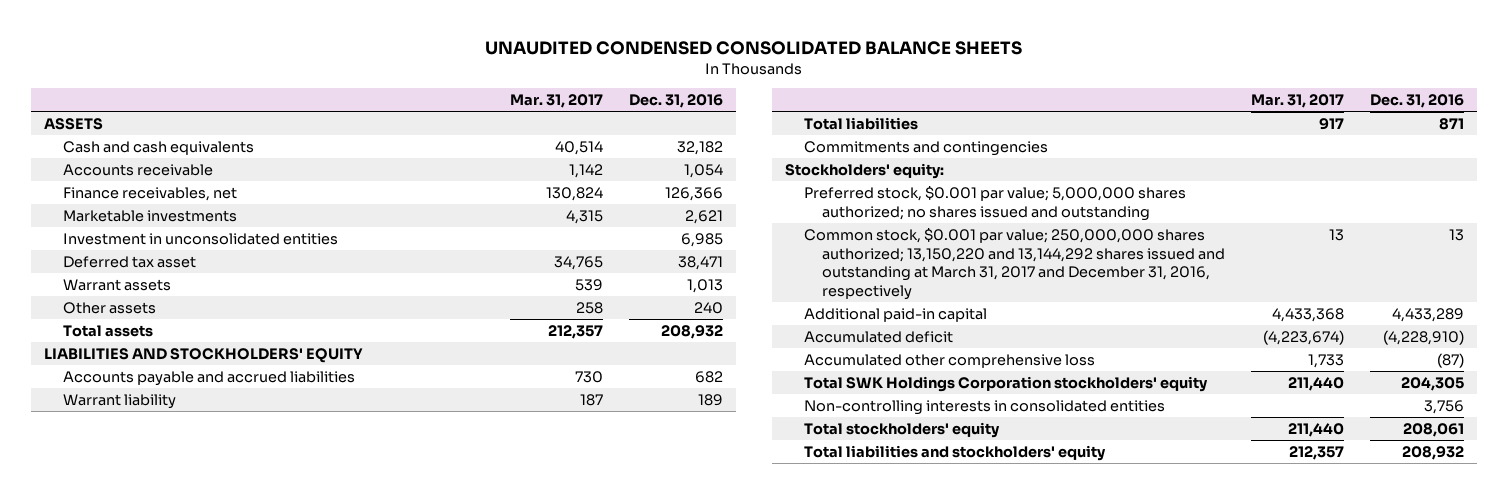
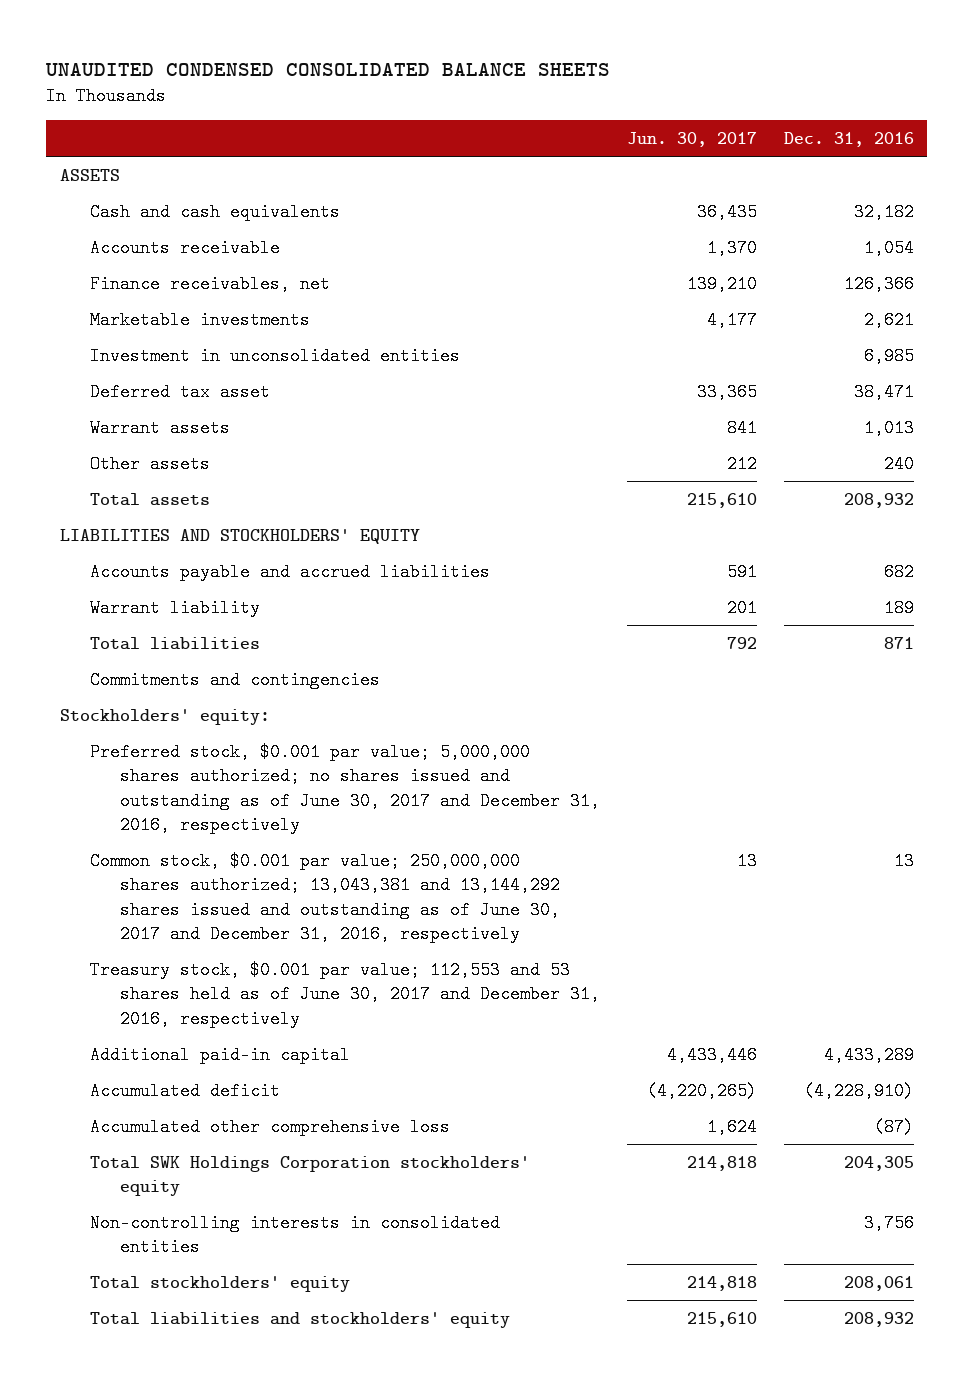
- | Mar. 31, 2017 | Dec. 31, 2016
+ | Jun. 30, 2017 | Dec. 31, 2016
- Preferred stock, $0.001 par value; 5,000,000 shares authorized; no shares issued and outstanding
- Common stock, $0.001 par value; 250,000,000 shares authorized; 13,150,220 and 13,144,292 shares issued and outstanding at March 31, 2017 and December 31, 2016, respectively | 13 | 13
+ Preferred stock, $0.001 par value; 5,000,000 shares authorized; no shares issued and outstanding as of June 30, 2017 and December 31, 2016, respectively
+ Common stock, $0.001 par value; 250,000,000 shares authorized; 13,043,381 and 13,144,292 shares issued and outstanding as of June 30, 2017 and December 31, 2016, respectively | 13 | 13
+ Treasury stock, $0.001 par value; 112,553 and 53 shares held as of June 30, 2017 and December 31, 2016, respectively

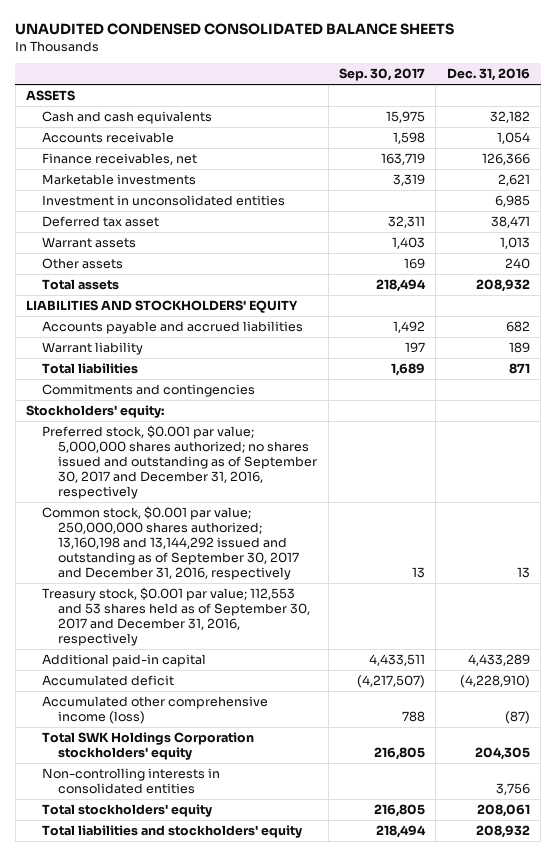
- | Jun. 30, 2017 | Dec. 31, 2016
+ | Sep. 30, 2017 | Dec. 31, 2016
- Preferred stock, $0.001 par value; 5,000,000 shares authorized; no shares issued and outstanding as of June 30, 2017 and December 31, 2016, respectively
- Common stock, $0.001 par value; 250,000,000 shares authorized; 13,043,381 and 13,144,292 shares issued and outstanding as of June 30, 2017 and December 31, 2016, respectively | 13 | 13
- Treasury stock, $0.001 par value; 112,553 and 53 shares held as of June 30, 2017 and December 31, 2016, respectively
+ Preferred stock, $0.001 par value; 5,000,000 shares authorized; no shares issued and outstanding as of September 30, 2017 and December 31, 2016, respectively
+ Common stock, $0.001 par value; 250,000,000 shares authorized; 13,160,198 and 13,144,292 issued and outstanding as of September 30, 2017 and December 31, 2016, respectively | 13 | 13
+ Treasury stock, $0.001 par value; 112,553 and 53 shares held as of September 30, 2017 and December 31, 2016, respectively
- Accumulated other comprehensive loss | 1,624 | (87)
+ Accumulated other comprehensive income (loss) | 788 | (87)

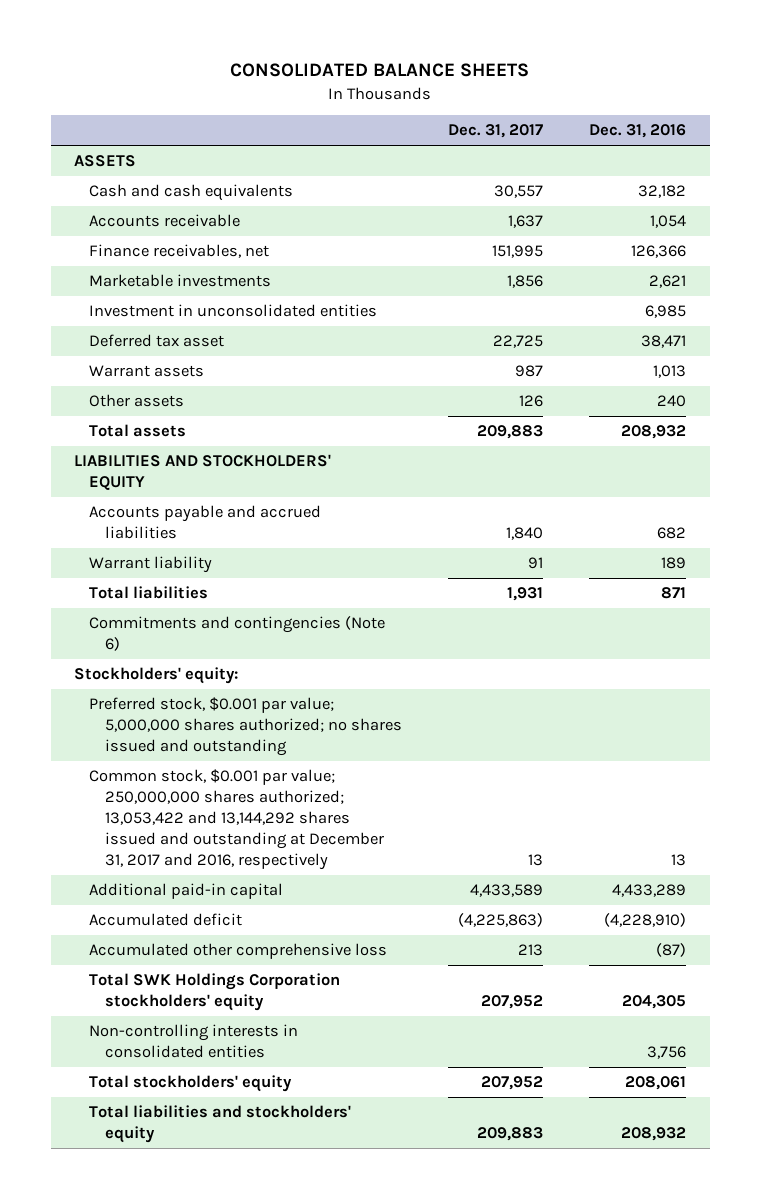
- UNAUDITED CONDENSED CONSOLIDATED BALANCE SHEETS
+ CONSOLIDATED BALANCE SHEETS
- | Sep. 30, 2017 | Dec. 31, 2016
+ | Dec. 31, 2017 | Dec. 31, 2016
- Commitments and contingencies
+ Commitments and contingencies (Note 6)
- Preferred stock, $0.001 par value; 5,000,000 shares authorized; no shares issued and outstanding as of September 30, 2017 and December 31, 2016, respectively
- Common stock, $0.001 par value; 250,000,000 shares authorized; 13,160,198 and 13,144,292 issued and outstanding as of September 30, 2017 and December 31, 2016, respectively | 13 | 13
- Treasury stock, $0.001 par value; 112,553 and 53 shares held as of September 30, 2017 and December 31, 2016, respectively
+ Preferred stock, $0.001 par value; 5,000,000 shares authorized; no shares issued and outstanding
+ Common stock, $0.001 par value; 250,000,000 shares authorized; 13,053,422 and 13,144,292 shares issued and outstanding at December 31, 2017 and 2016, respectively | 13 | 13
- Accumulated other comprehensive income (loss) | 788 | (87)
+ Accumulated other comprehensive loss | 213 | (87)

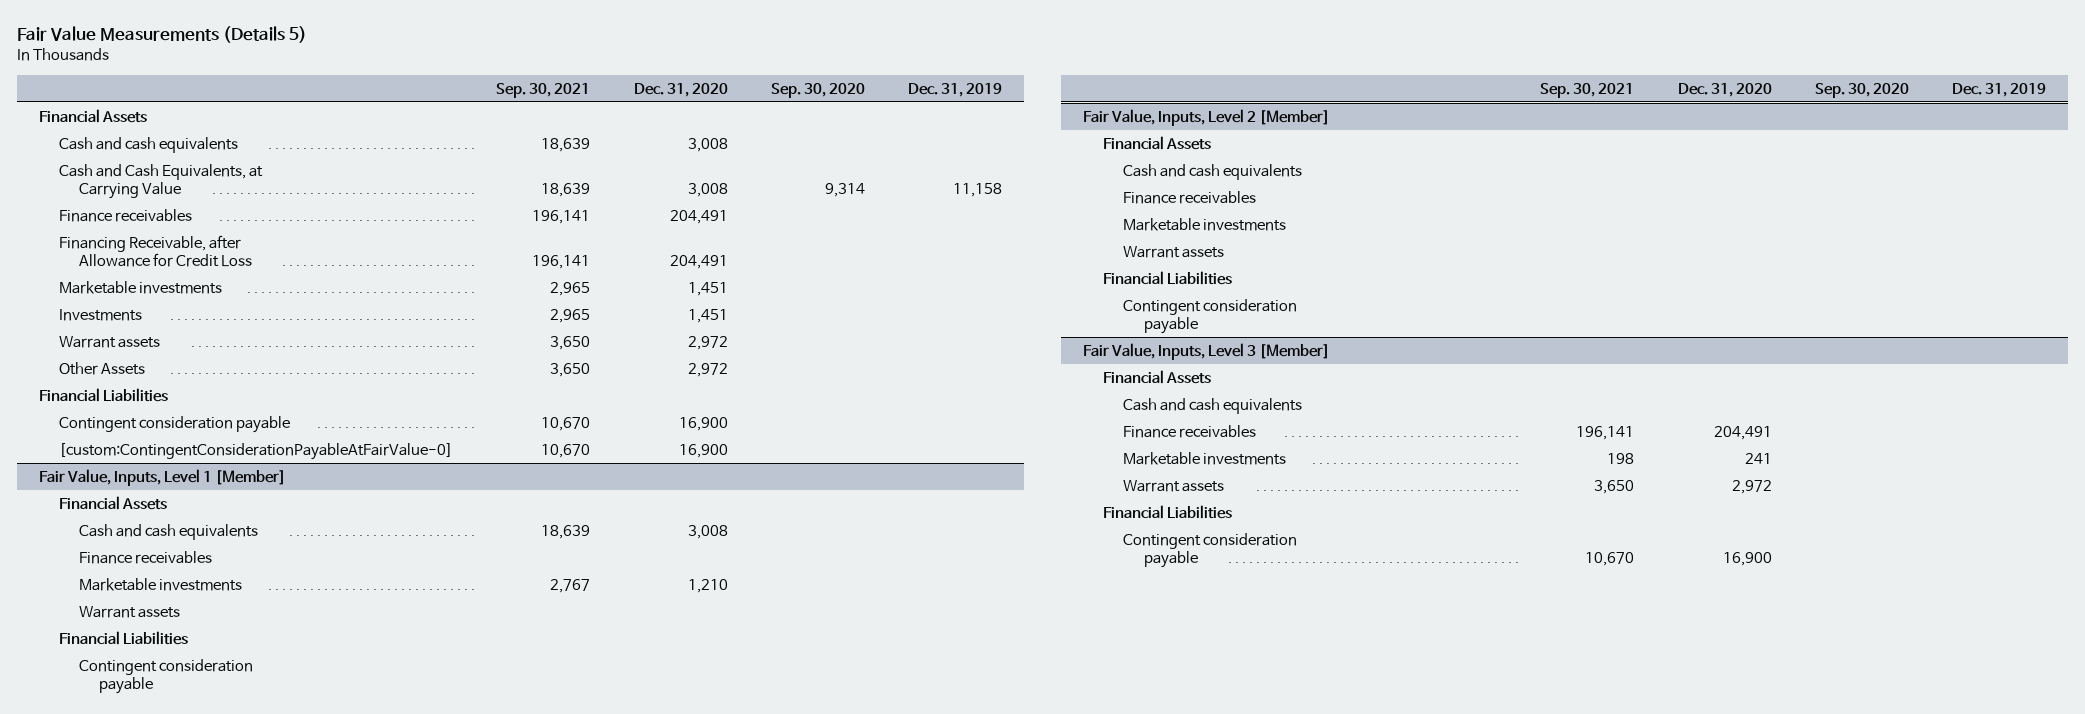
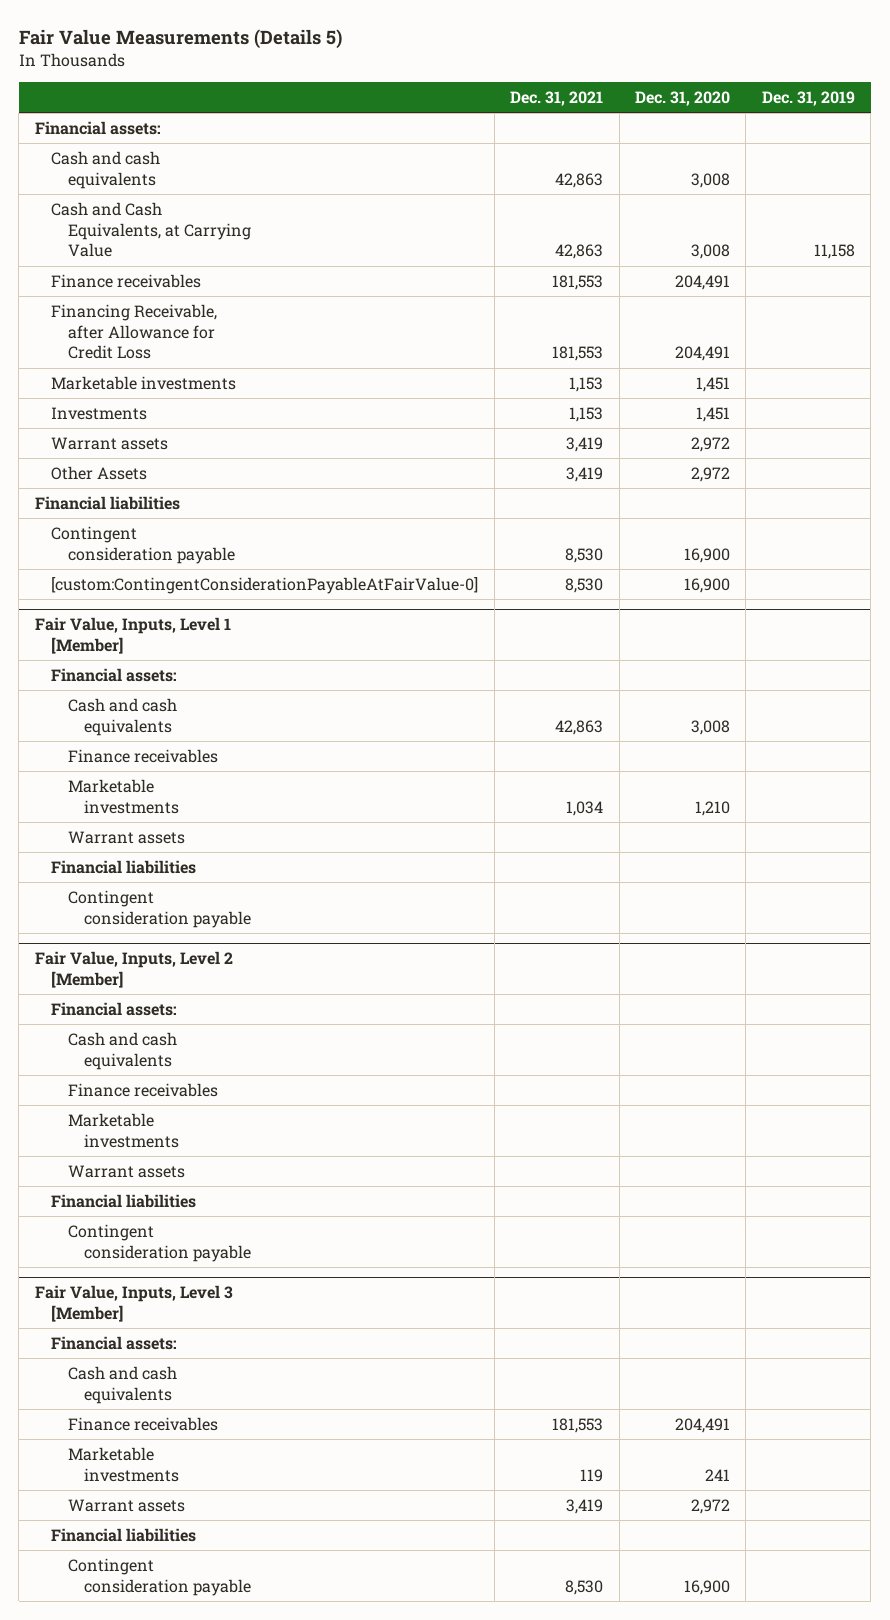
- | Sep. 30, 2021 | Dec. 31, 2020 | Sep. 30, 2020 | Dec. 31, 2019
+ | Dec. 31, 2021 | Dec. 31, 2020 | Dec. 31, 2019
- Financial Assets
+ Financial assets:
- Financial Liabilities
+ Financial liabilities
@ Fair Value, Inputs, Level 1 [Member]
- Financial Assets
+ Financial assets:
- Financial Liabilities
+ Financial liabilities
@ Fair Value, Inputs, Level 2 [Member]
- Financial Assets
+ Financial assets:
- Financial Liabilities
+ Financial liabilities
@ Fair Value, Inputs, Level 3 [Member]
- Financial Assets
+ Financial assets:
- Financial Liabilities
+ Financial liabilities

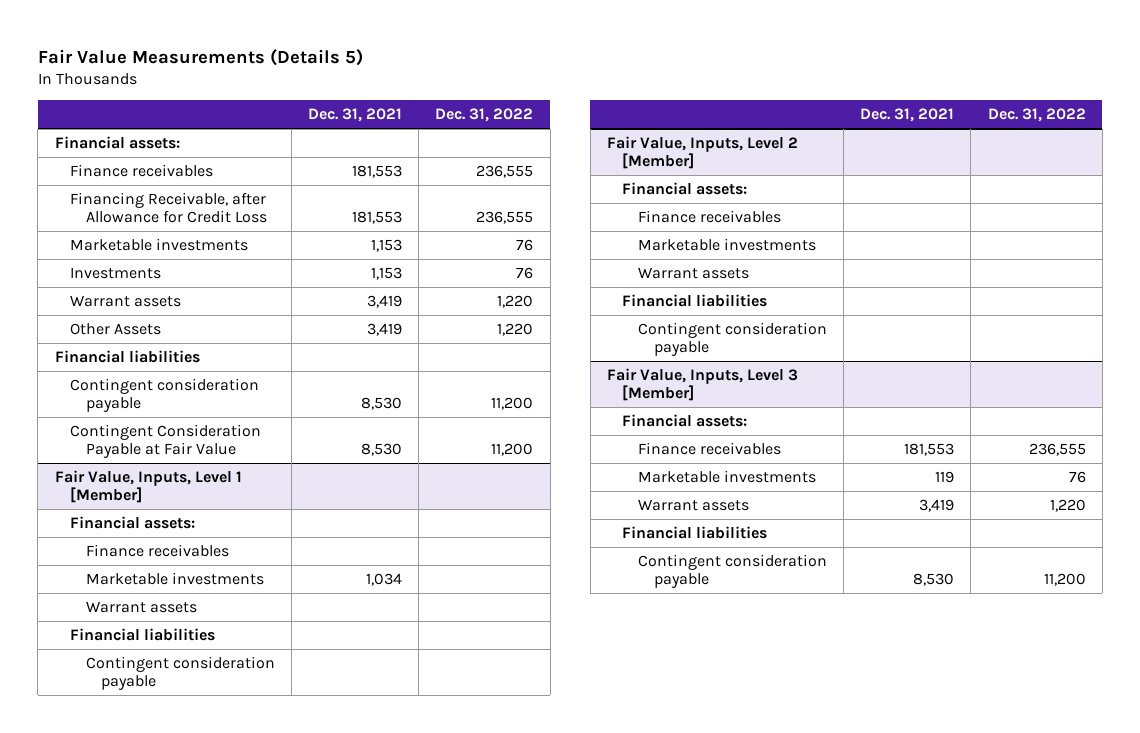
- | Dec. 31, 2021 | Dec. 31, 2020 | Dec. 31, 2019
+ | Dec. 31, 2021 | Dec. 31, 2022
- Cash and cash equivalents | 42,863 | 3,008 |
- Cash and Cash Equivalents, at Carrying Value | 42,863 | 3,008 | 11,158
- [custom:ContingentConsiderationPayableAtFairValue-0] | 8,530 | 16,900 |
+ Contingent Consideration Payable at Fair Value | 8,530 | 11,200
@ Fair Value, Inputs, Level 1 [Member]
- Cash and cash equivalents | 42,863 | 3,008 |
@ Fair Value, Inputs, Level 2 [Member]
- Cash and cash equivalents
@ Fair Value, Inputs, Level 3 [Member]
- Cash and cash equivalents

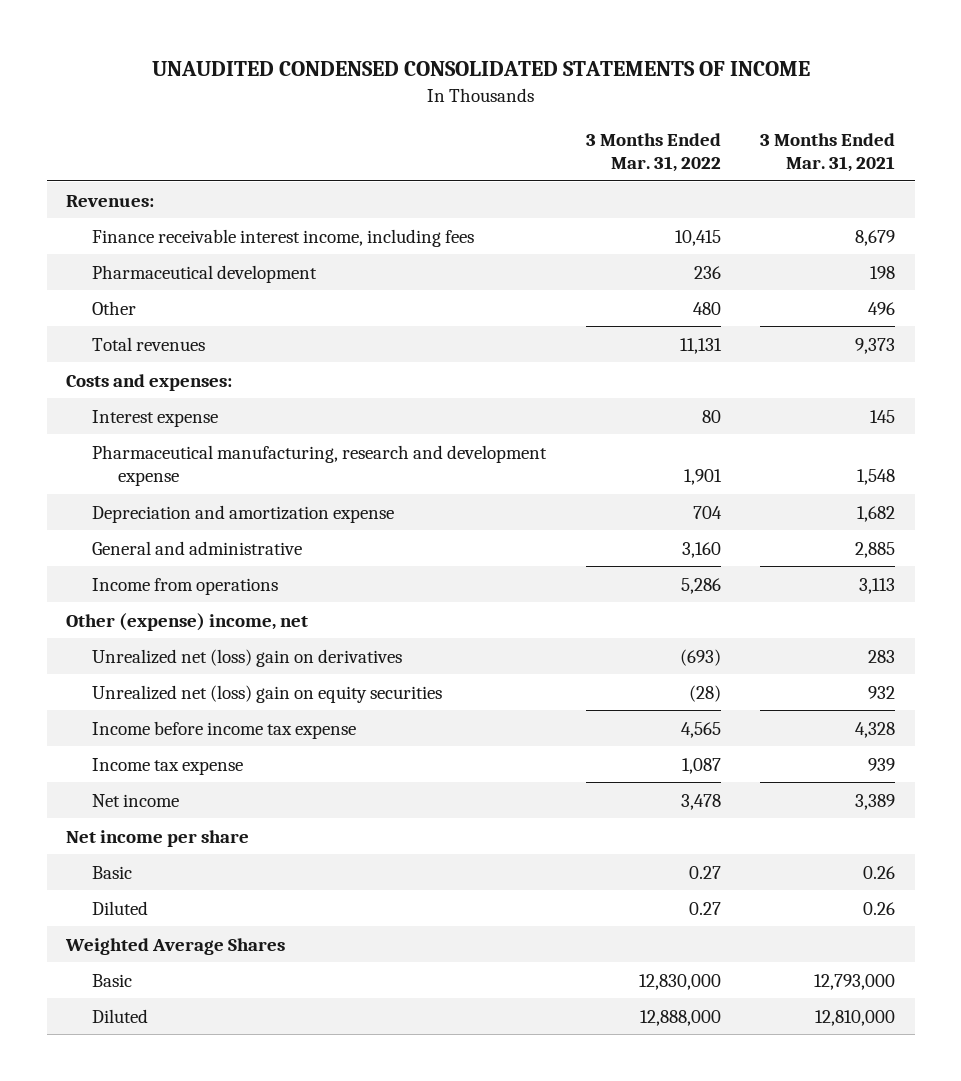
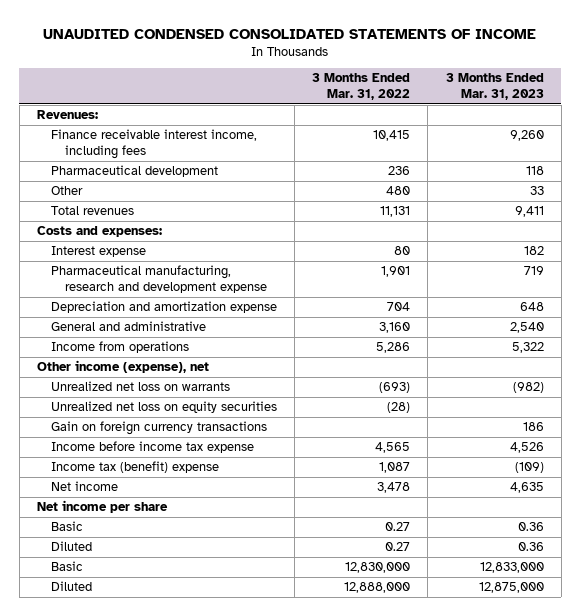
- | 3 Months Ended Mar. 31, 2022 | 3 Months Ended Mar. 31, 2021
+ | 3 Months Ended Mar. 31, 2022 | 3 Months Ended Mar. 31, 2023
- Other (expense) income, net
- Unrealized net (loss) gain on derivatives | (693) | 283
- Unrealized net (loss) gain on equity securities | (28) | 932
+ Other income (expense), net
+ Unrealized net loss on warrants | (693) | (982)
+ Unrealized net loss on equity securities | (28) |
+ Gain on foreign currency transactions | | 186
- Income tax expense | 1,087 | 939
+ Income tax (benefit) expense | 1,087 | (109)
- Weighted Average Shares

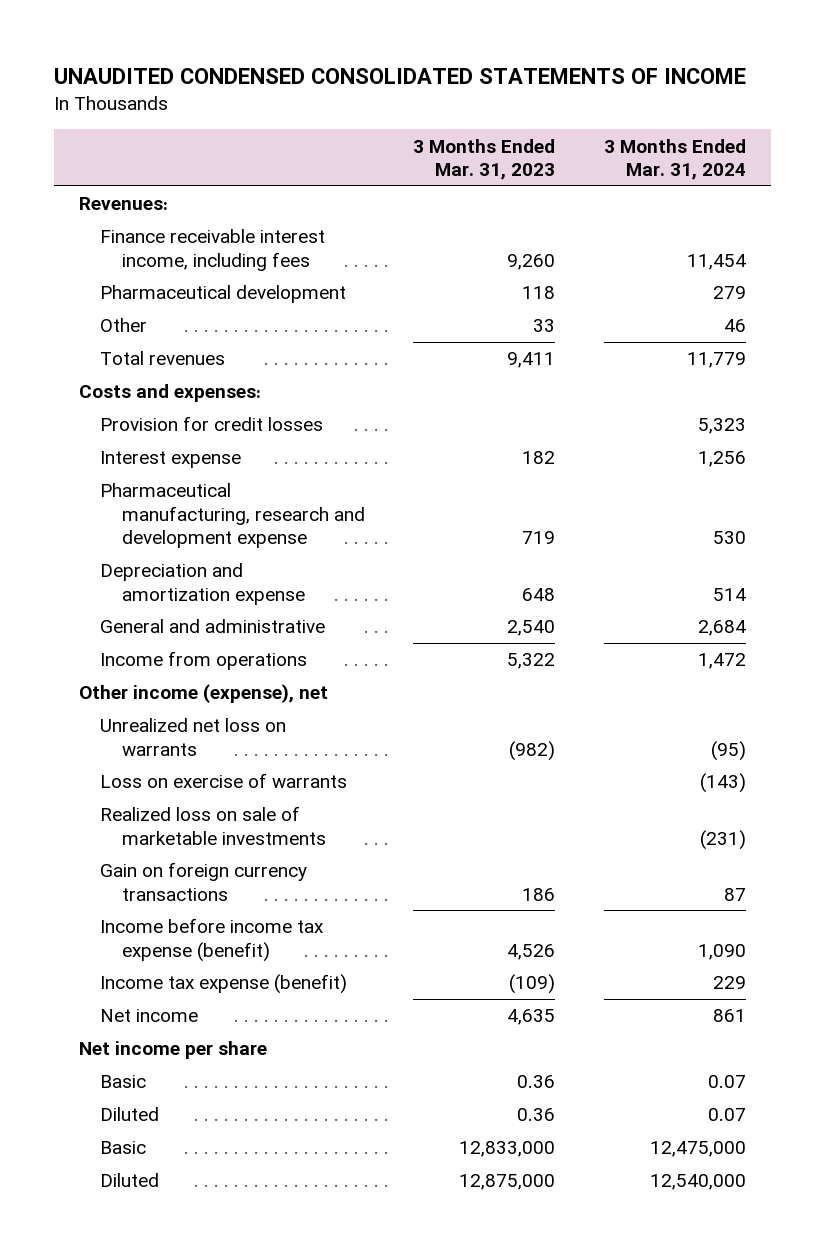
- | 3 Months Ended Mar. 31, 2022 | 3 Months Ended Mar. 31, 2023
+ | 3 Months Ended Mar. 31, 2023 | 3 Months Ended Mar. 31, 2024
+ Provision for credit losses | | 5,323
- Unrealized net loss on equity securities | (28) |
+ Loss on exercise of warrants | | (143)
+ Realized loss on sale of marketable investments | | (231)
- Income before income tax expense | 4,565 | 4,526
- Income tax (benefit) expense | 1,087 | (109)
+ Income before income tax expense (benefit) | 4,526 | 1,090
+ Income tax expense (benefit) | (109) | 229

